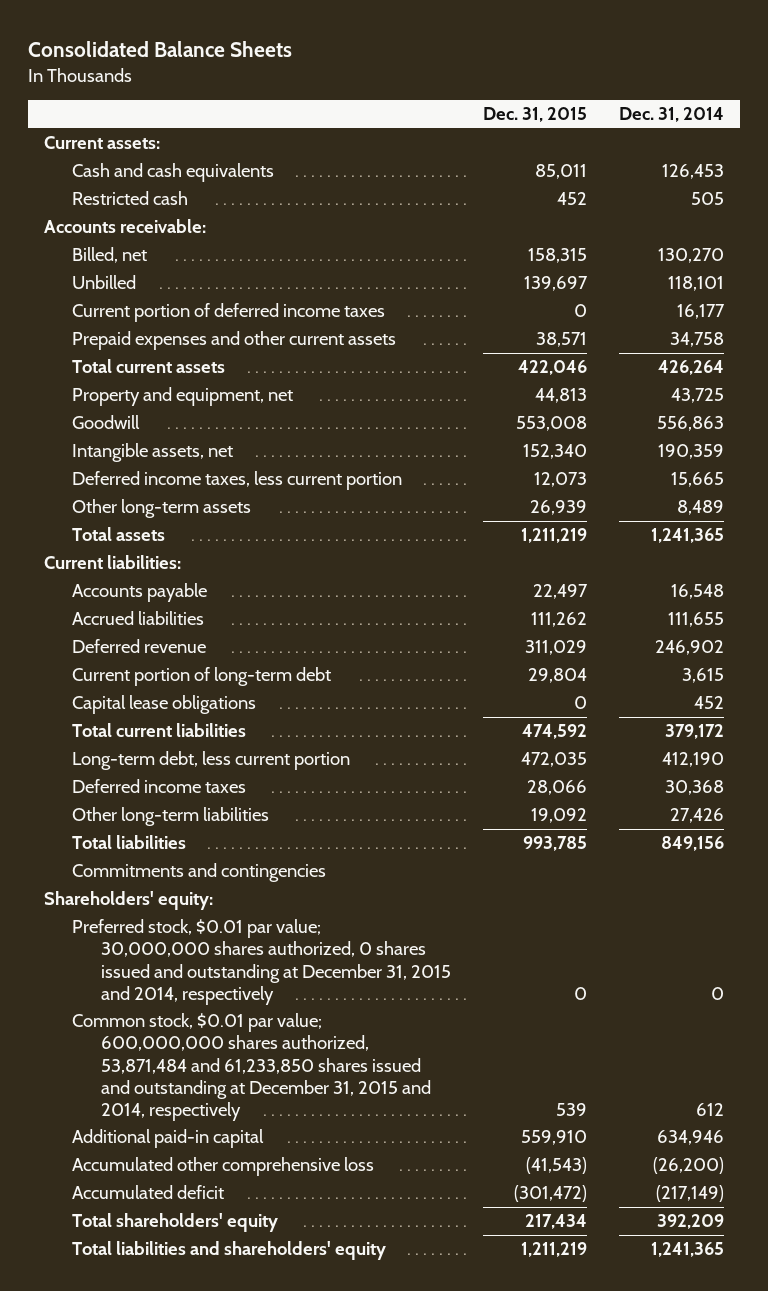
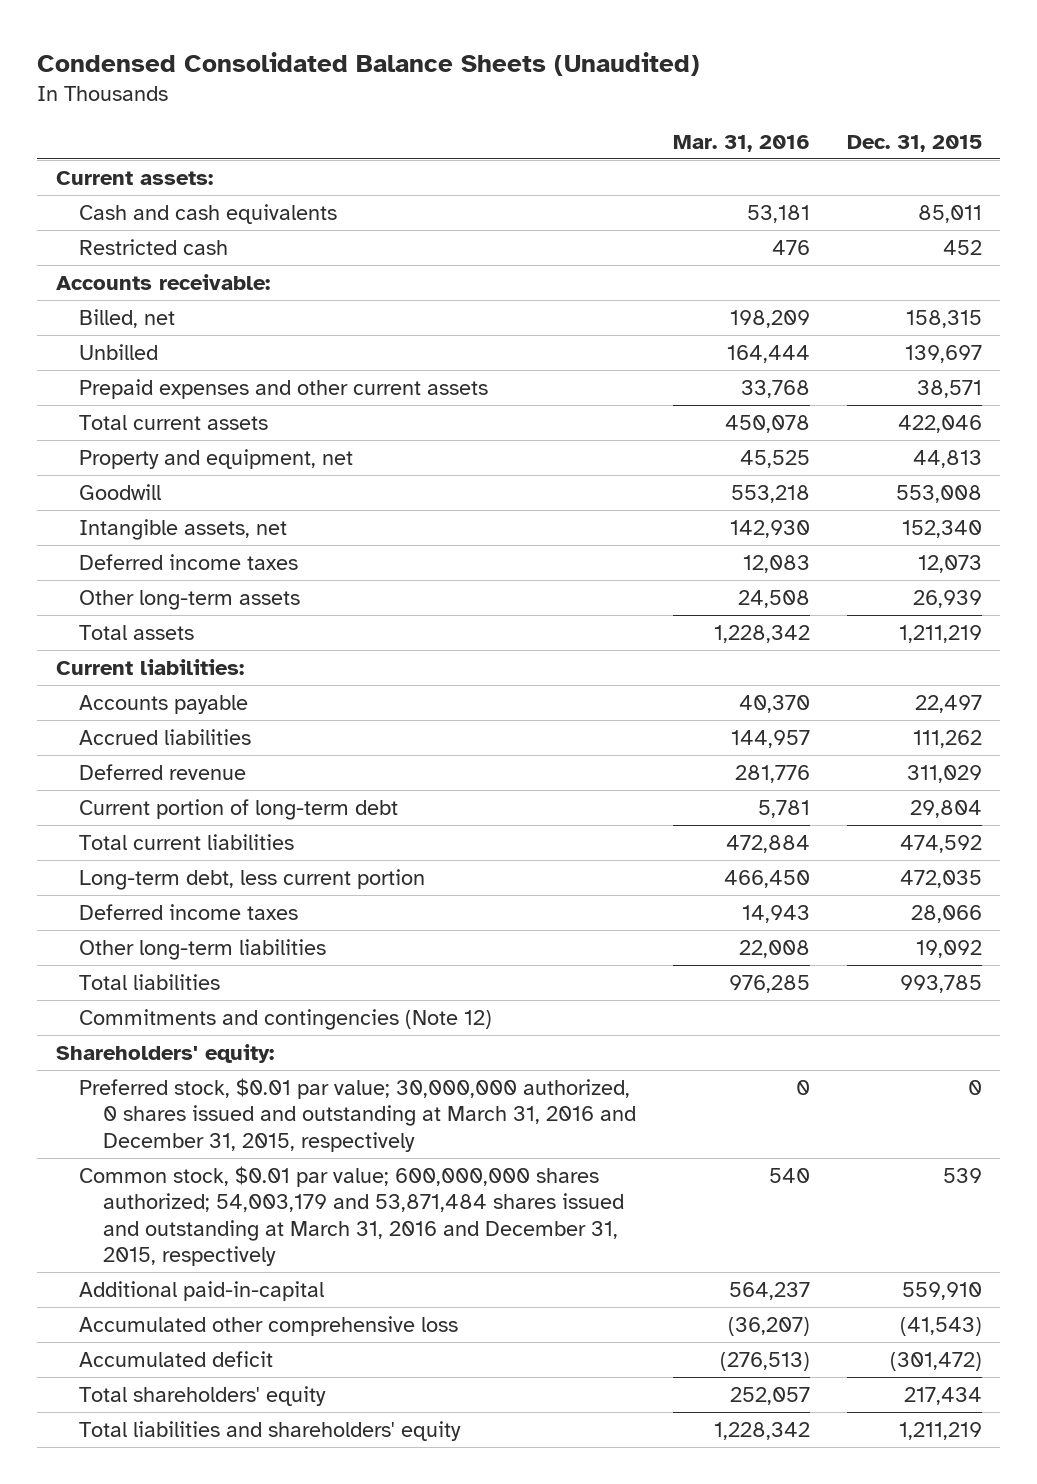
- Consolidated Balance Sheets
+ Condensed Consolidated Balance Sheets (Unaudited)
- | Dec. 31, 2015 | Dec. 31, 2014
+ | Mar. 31, 2016 | Dec. 31, 2015
- Current portion of deferred income taxes | 0 | 16,177
- Deferred income taxes, less current portion | 12,073 | 15,665
+ Deferred income taxes | 12,083 | 12,073
- Capital lease obligations | 0 | 452
- Commitments and contingencies
+ Commitments and contingencies (Note 12)
- Preferred stock, $0.01 par value; 30,000,000 shares authorized, 0 shares issued and outstanding at December 31, 2015 and 2014, respectively | 0 | 0
- Common stock, $0.01 par value; 600,000,000 shares authorized, 53,871,484 and 61,233,850 shares issued and outstanding at December 31, 2015 and 2014, respectively | 539 | 612
- Additional paid-in capital | 559,910 | 634,946
+ Preferred stock, $0.01 par value; 30,000,000 authorized, 0 shares issued and outstanding at March 31, 2016 and December 31, 2015, respectively | 0 | 0
+ Common stock, $0.01 par value; 600,000,000 shares authorized; 54,003,179 and 53,871,484 shares issued and outstanding at March 31, 2016 and December 31, 2015, respectively | 540 | 539
+ Additional paid-in-capital | 564,237 | 559,910

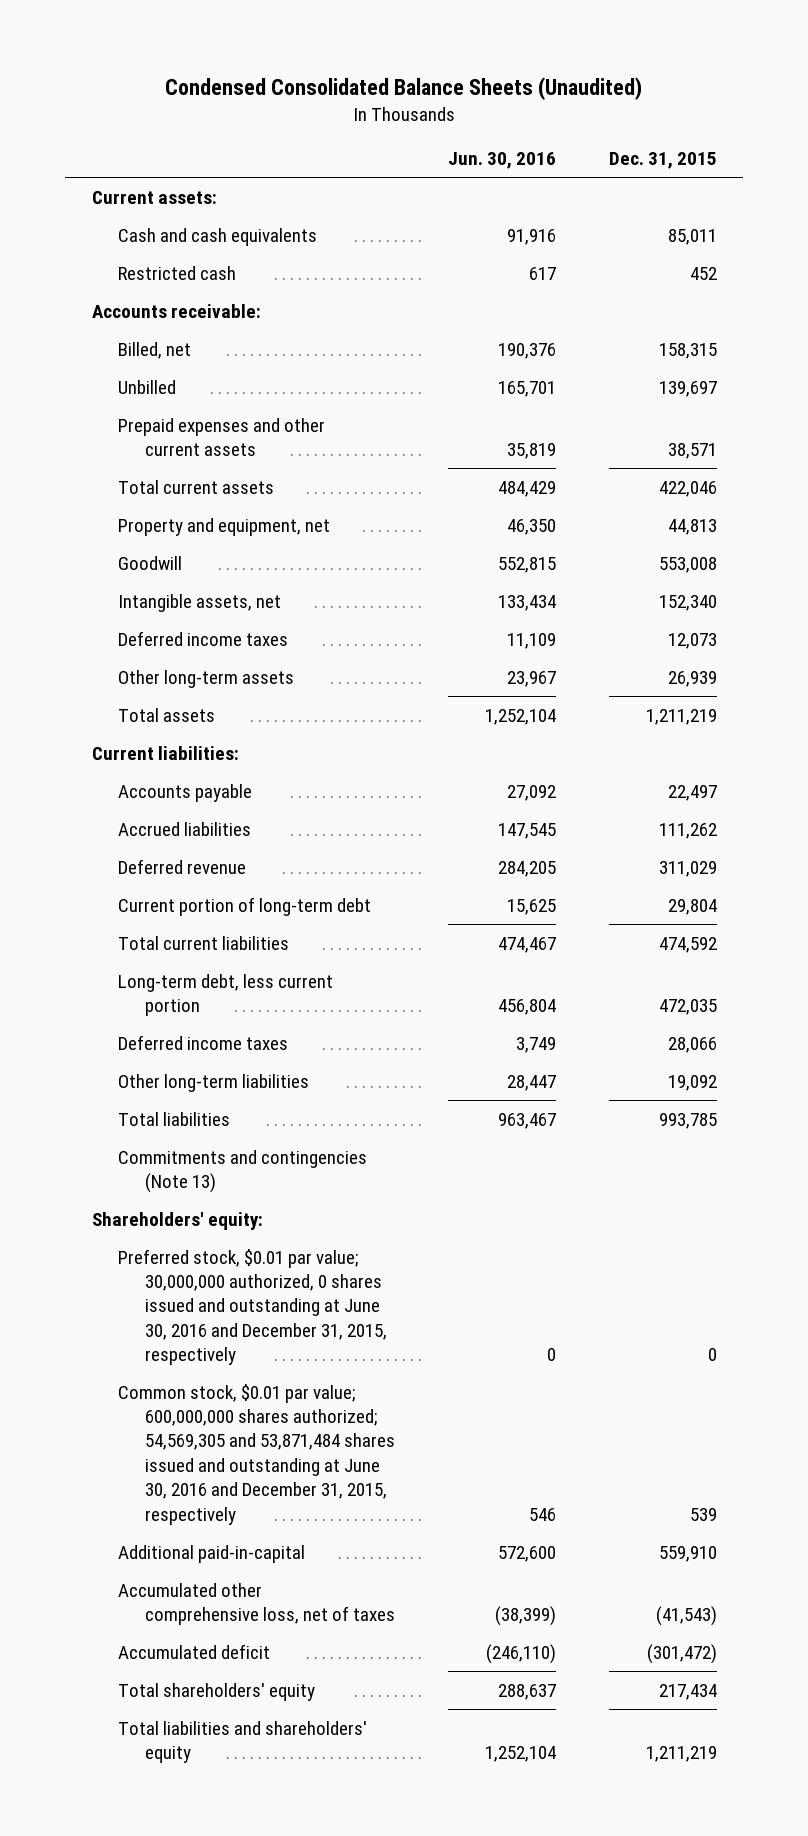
- | Mar. 31, 2016 | Dec. 31, 2015
+ | Jun. 30, 2016 | Dec. 31, 2015
- Commitments and contingencies (Note 12)
+ Commitments and contingencies (Note 13)
- Preferred stock, $0.01 par value; 30,000,000 authorized, 0 shares issued and outstanding at March 31, 2016 and December 31, 2015, respectively | 0 | 0
- Common stock, $0.01 par value; 600,000,000 shares authorized; 54,003,179 and 53,871,484 shares issued and outstanding at March 31, 2016 and December 31, 2015, respectively | 540 | 539
+ Preferred stock, $0.01 par value; 30,000,000 authorized, 0 shares issued and outstanding at June 30, 2016 and December 31, 2015, respectively | 0 | 0
+ Common stock, $0.01 par value; 600,000,000 shares authorized; 54,569,305 and 53,871,484 shares issued and outstanding at June 30, 2016 and December 31, 2015, respectively | 546 | 539
- Accumulated other comprehensive loss | (36,207) | (41,543)
+ Accumulated other comprehensive loss, net of taxes | (38,399) | (41,543)

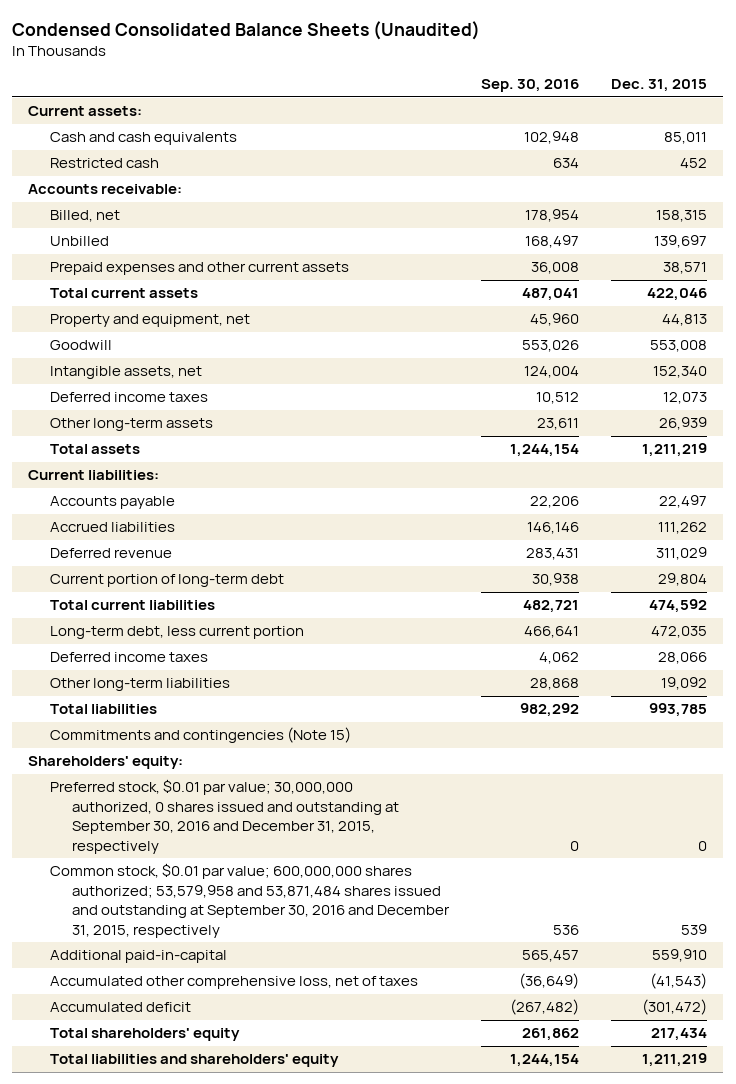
- | Jun. 30, 2016 | Dec. 31, 2015
+ | Sep. 30, 2016 | Dec. 31, 2015
- Commitments and contingencies (Note 13)
+ Commitments and contingencies (Note 15)
- Preferred stock, $0.01 par value; 30,000,000 authorized, 0 shares issued and outstanding at June 30, 2016 and December 31, 2015, respectively | 0 | 0
- Common stock, $0.01 par value; 600,000,000 shares authorized; 54,569,305 and 53,871,484 shares issued and outstanding at June 30, 2016 and December 31, 2015, respectively | 546 | 539
+ Preferred stock, $0.01 par value; 30,000,000 authorized, 0 shares issued and outstanding at September 30, 2016 and December 31, 2015, respectively | 0 | 0
+ Common stock, $0.01 par value; 600,000,000 shares authorized; 53,579,958 and 53,871,484 shares issued and outstanding at September 30, 2016 and December 31, 2015, respectively | 536 | 539

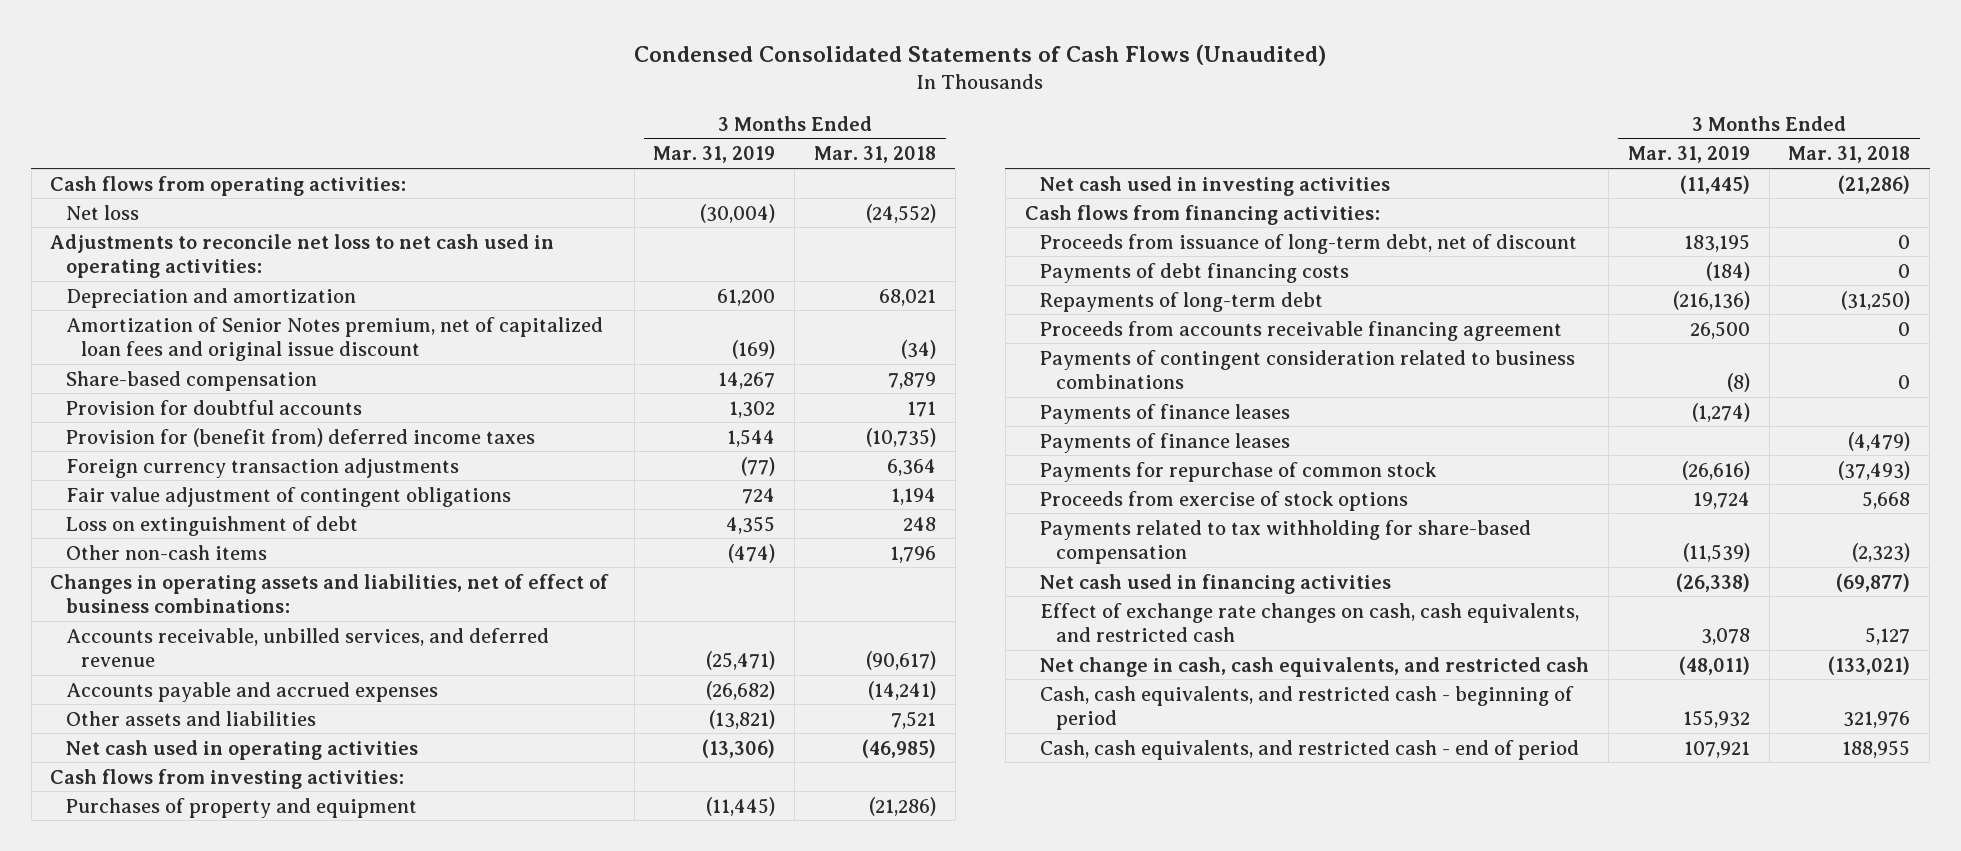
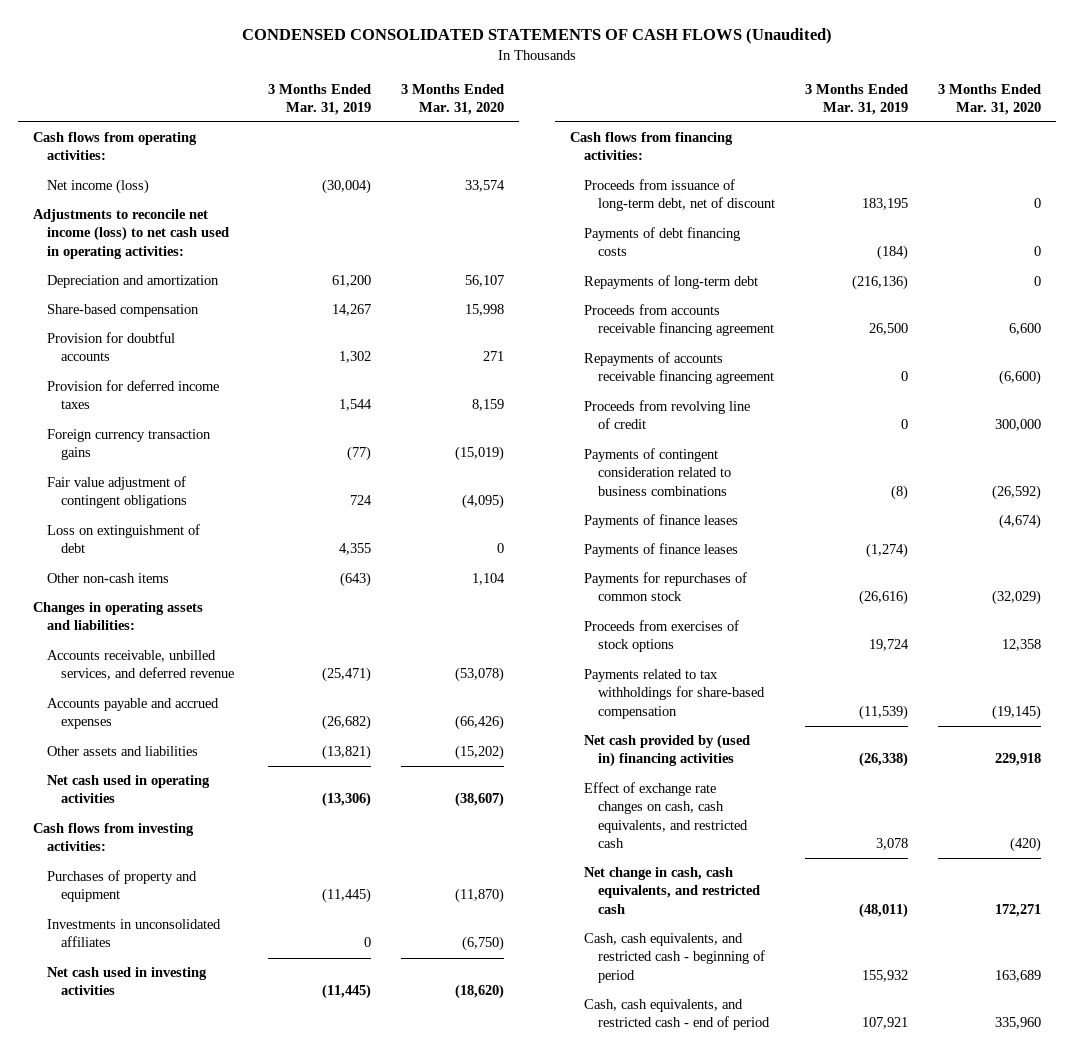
- Condensed Consolidated Statements of Cash Flows (Unaudited)
+ CONDENSED CONSOLIDATED STATEMENTS OF CASH FLOWS (Unaudited)
- | 3 Months Ended Mar. 31, 2019 | 3 Months Ended Mar. 31, 2018
+ | 3 Months Ended Mar. 31, 2019 | 3 Months Ended Mar. 31, 2020
- Net loss | (30,004) | (24,552)
- Adjustments to reconcile net loss to net cash used in operating activities:
+ Net income (loss) | (30,004) | 33,574
+ Adjustments to reconcile net income (loss) to net cash used in operating activities:
- Amortization of Senior Notes premium, net of capitalized loan fees and original issue discount | (169) | (34)
- Provision for (benefit from) deferred income taxes | 1,544 | (10,735)
- Foreign currency transaction adjustments | (77) | 6,364
+ Provision for deferred income taxes | 1,544 | 8,159
+ Foreign currency transaction gains | (77) | (15,019)
- Other non-cash items | (474) | 1,796
- Changes in operating assets and liabilities, net of effect of business combinations:
+ Other non-cash items | (643) | 1,104
+ Changes in operating assets and liabilities:
+ Investments in unconsolidated affiliates | 0 | (6,750)
+ Repayments of accounts receivable financing agreement | 0 | (6,600)
+ Proceeds from revolving line of credit | 0 | 300,000
- Payments for repurchase of common stock | (26,616) | (37,493)
- Proceeds from exercise of stock options | 19,724 | 5,668
- Payments related to tax withholding for share-based compensation | (11,539) | (2,323)
- Net cash used in financing activities | (26,338) | (69,877)
moved down: Payments of finance leases | (1,274) |
+ Payments for repurchases of common stock | (26,616) | (32,029)
+ Proceeds from exercises of stock options | 19,724 | 12,358
+ Payments related to tax withholdings for share-based compensation | (11,539) | (19,145)
+ Net cash provided by (used in) financing activities | (26,338) | 229,918

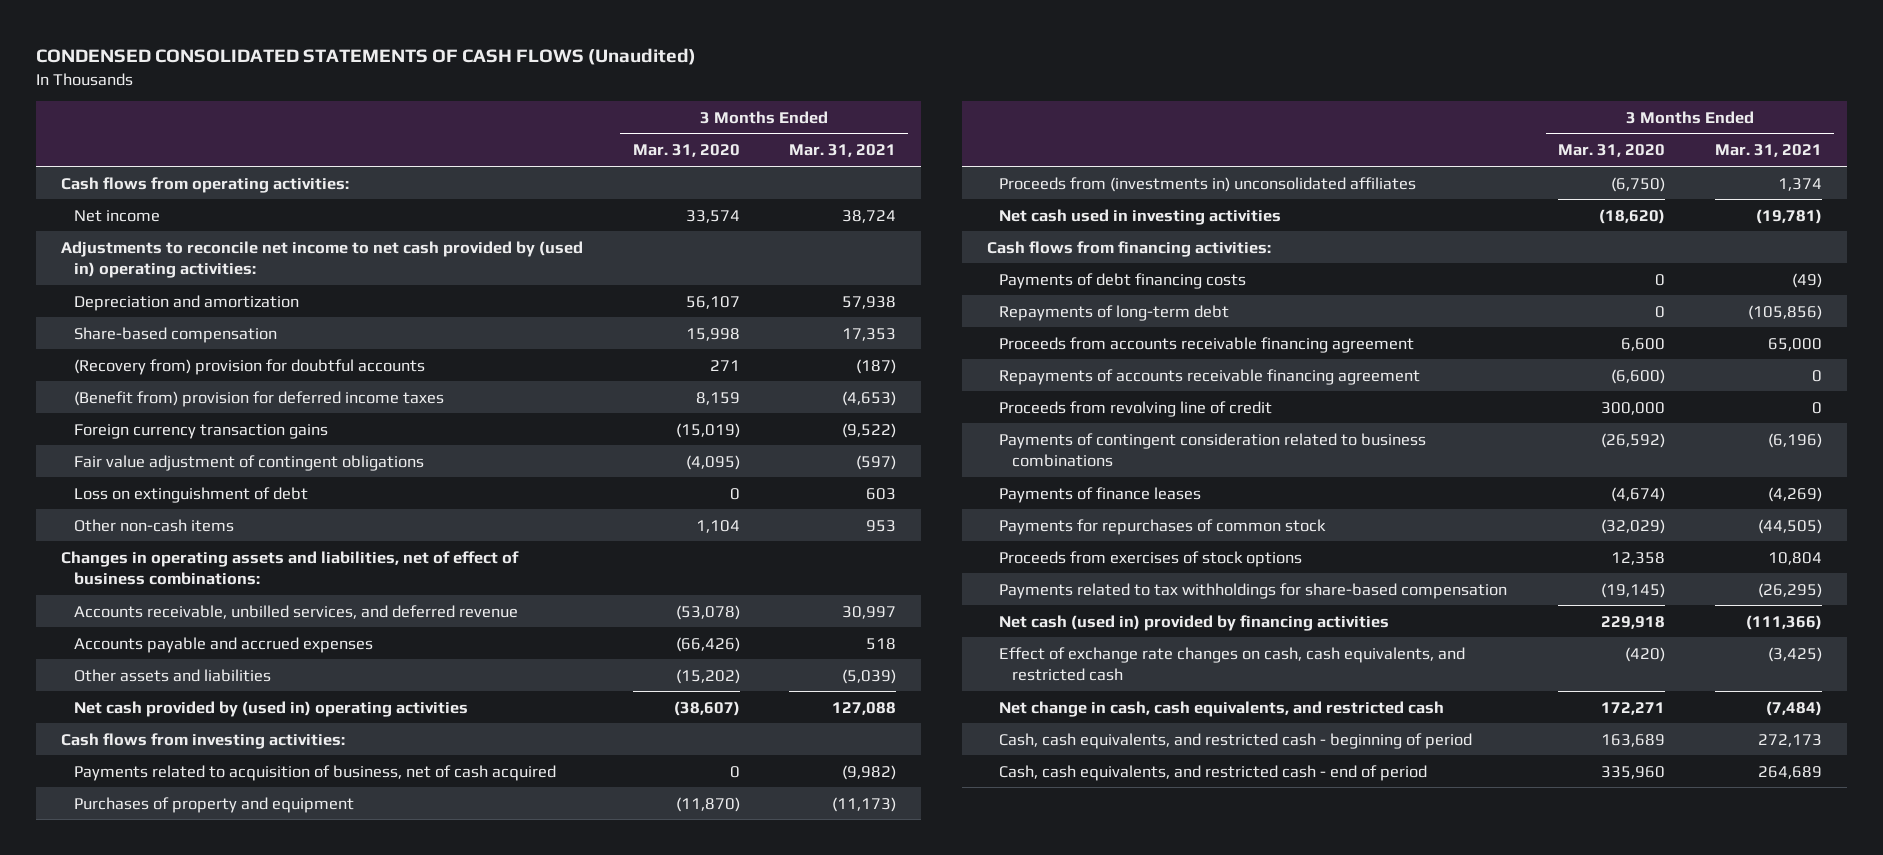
- | 3 Months Ended Mar. 31, 2019 | 3 Months Ended Mar. 31, 2020
+ | 3 Months Ended Mar. 31, 2020 | 3 Months Ended Mar. 31, 2021
- Net income (loss) | (30,004) | 33,574
- Adjustments to reconcile net income (loss) to net cash used in operating activities:
+ Net income | 33,574 | 38,724
+ Adjustments to reconcile net income to net cash provided by (used in) operating activities:
- Provision for doubtful accounts | 1,302 | 271
- Provision for deferred income taxes | 1,544 | 8,159
+ (Recovery from) provision for doubtful accounts | 271 | (187)
+ (Benefit from) provision for deferred income taxes | 8,159 | (4,653)
- Changes in operating assets and liabilities:
+ Changes in operating assets and liabilities, net of effect of business combinations:
- Net cash used in operating activities | (13,306) | (38,607)
+ Net cash provided by (used in) operating activities | (38,607) | 127,088
+ Payments related to acquisition of business, net of cash acquired | 0 | (9,982)
- Investments in unconsolidated affiliates | 0 | (6,750)
+ Proceeds from (investments in) unconsolidated affiliates | (6,750) | 1,374
- Proceeds from issuance of long-term debt, net of discount | 183,195 | 0
- Payments of finance leases | (1,274) |
- Net cash provided by (used in) financing activities | (26,338) | 229,918
+ Net cash (used in) provided by financing activities | 229,918 | (111,366)

